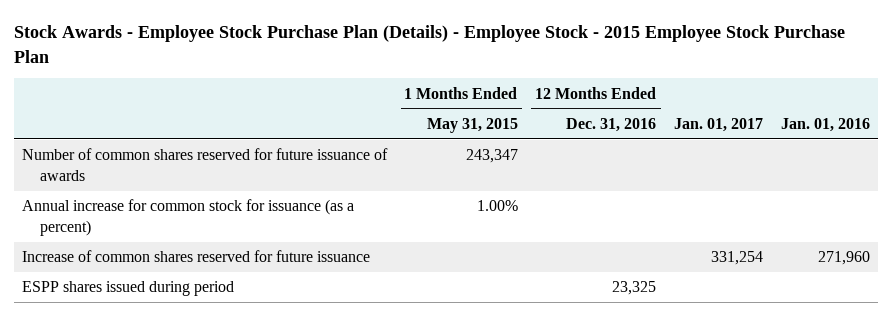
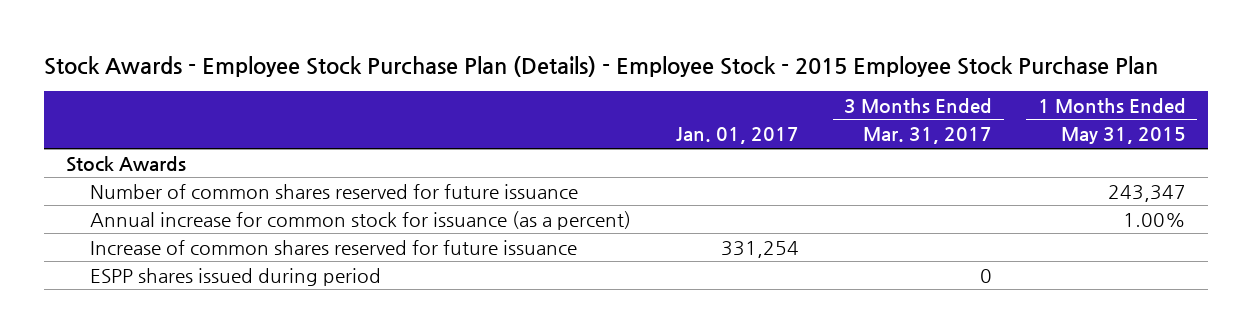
- | 1 Months Ended May 31, 2015 | 12 Months Ended Dec. 31, 2016 | Jan. 01, 2017 | Jan. 01, 2016
+ | Jan. 01, 2017 | 3 Months Ended Mar. 31, 2017 | 1 Months Ended May 31, 2015
- Number of common shares reserved for future issuance of awards | 243,347 | | |
+ Stock Awards
+ Number of common shares reserved for future issuance | | | 243,347

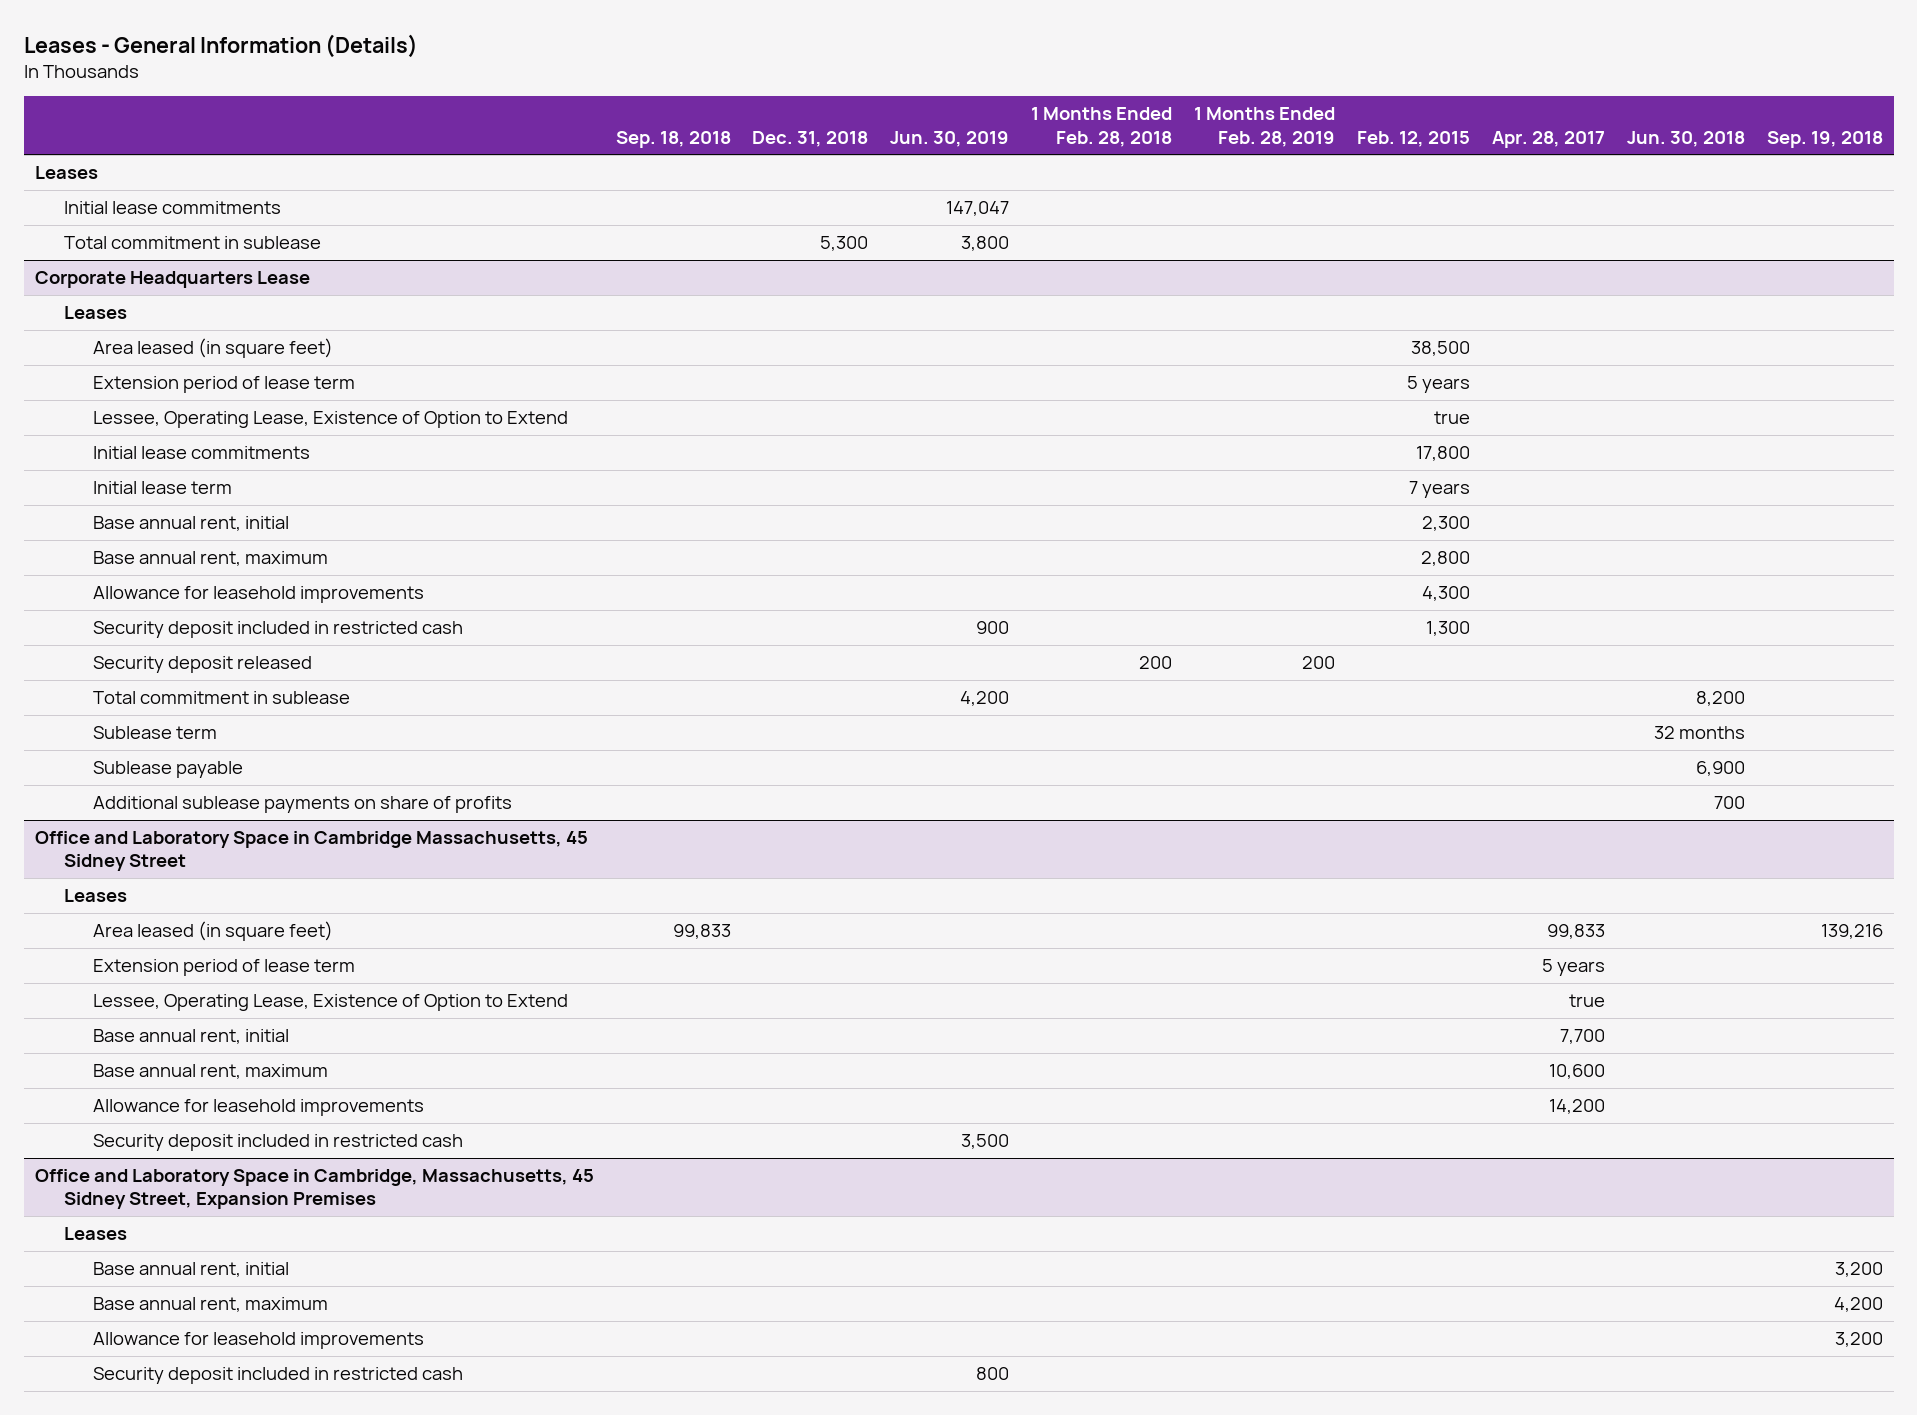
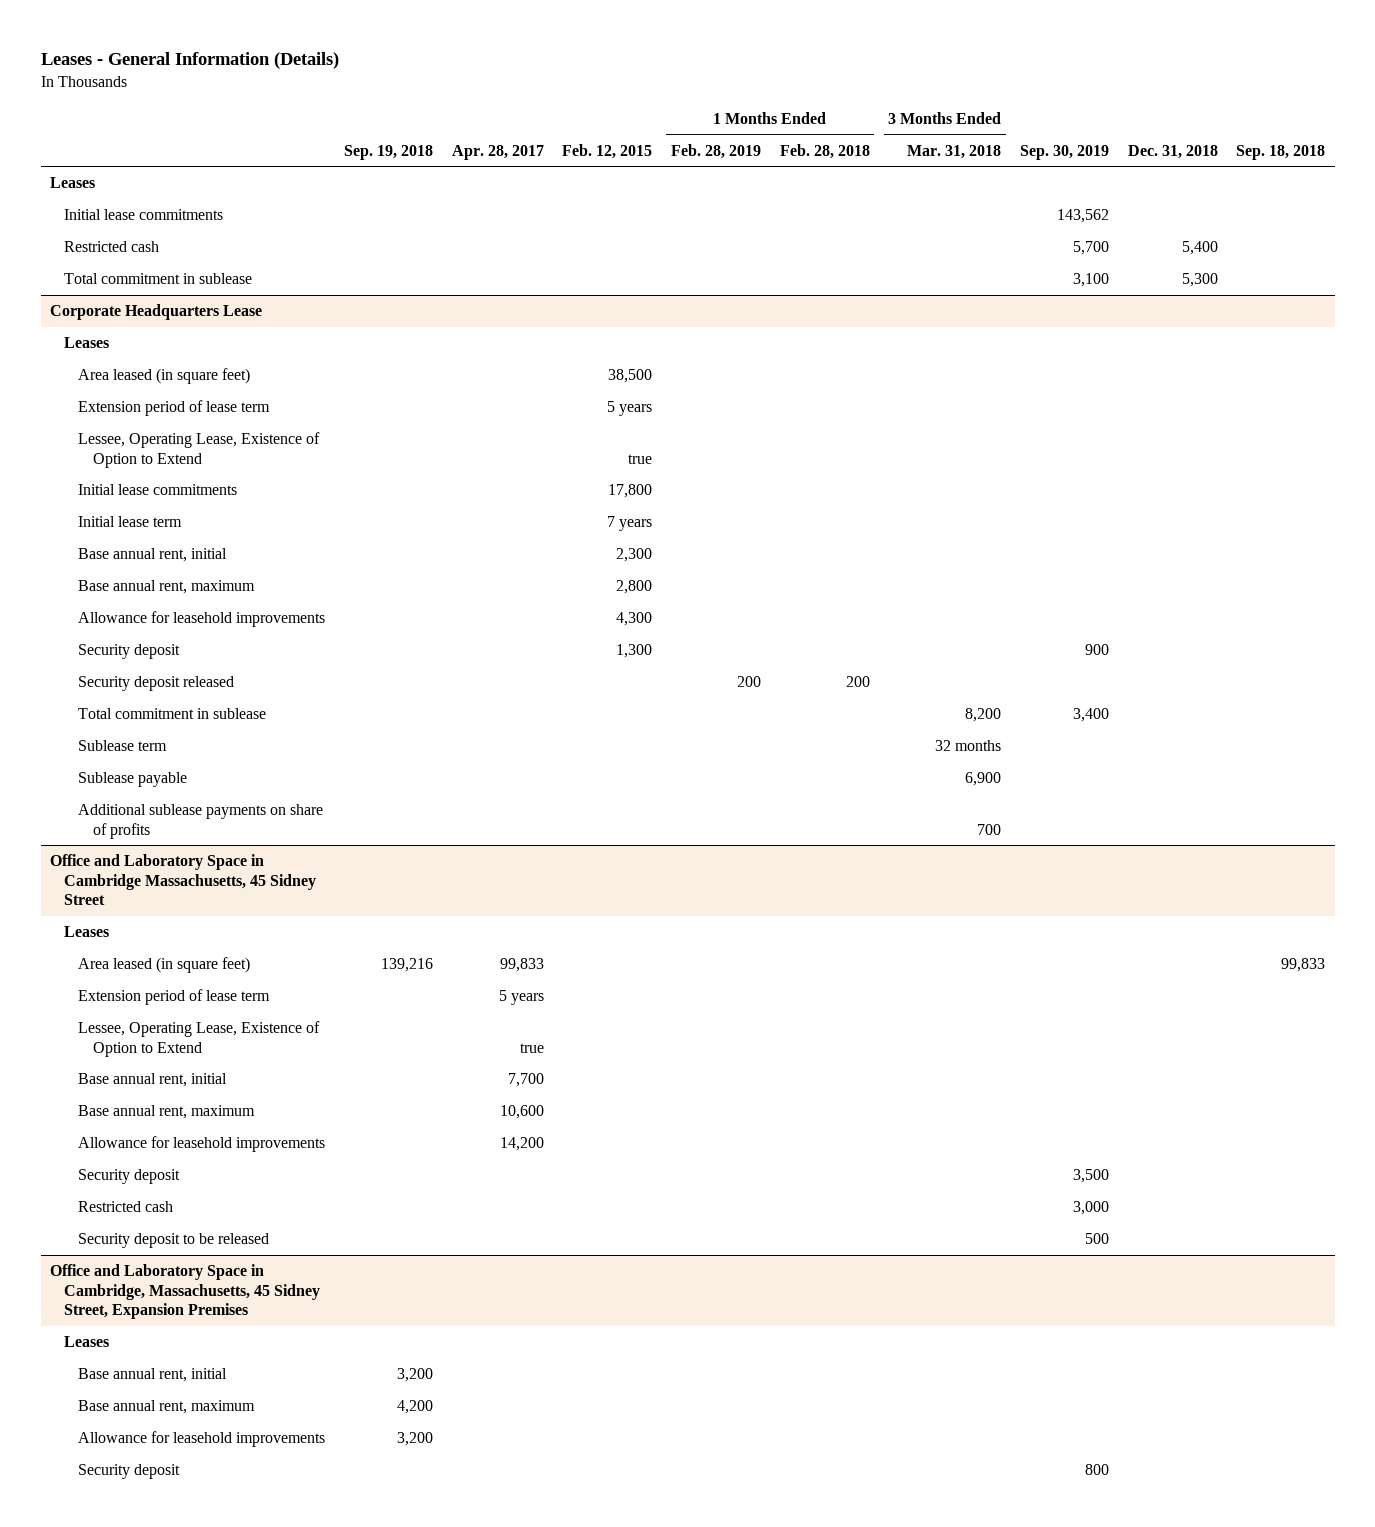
- | Sep. 18, 2018 | Dec. 31, 2018 | Jun. 30, 2019 | 1 Months Ended Feb. 28, 2018 | 1 Months Ended Feb. 28, 2019 | Feb. 12, 2015 | Apr. 28, 2017 | Jun. 30, 2018 | Sep. 19, 2018
+ | Sep. 19, 2018 | Apr. 28, 2017 | Feb. 12, 2015 | 1 Months Ended Feb. 28, 2019 | 1 Months Ended Feb. 28, 2018 | 3 Months Ended Mar. 31, 2018 | Sep. 30, 2019 | Dec. 31, 2018 | Sep. 18, 2018
+ Restricted cash | | | | | | | 5,700 | 5,400 |
@ Corporate Headquarters Lease
- Security deposit included in restricted cash | | | 900 | | | 1,300 | | |
+ Security deposit | | | 1,300 | | | | 900 | |
@ Office and Laboratory Space in Cambridge Massachusetts, 45 Sidney Street
- Security deposit included in restricted cash | | | 3,500 | | | | | |
+ Security deposit | | | | | | | 3,500 | |
+ Restricted cash | | | | | | | 3,000 | |
+ Security deposit to be released | | | | | | | 500 | |
@ Office and Laboratory Space in Cambridge, Massachusetts, 45 Sidney Street, Expansion Premises
- Security deposit included in restricted cash | | | 800 | | | | | |
+ Security deposit | | | | | | | 800 | |

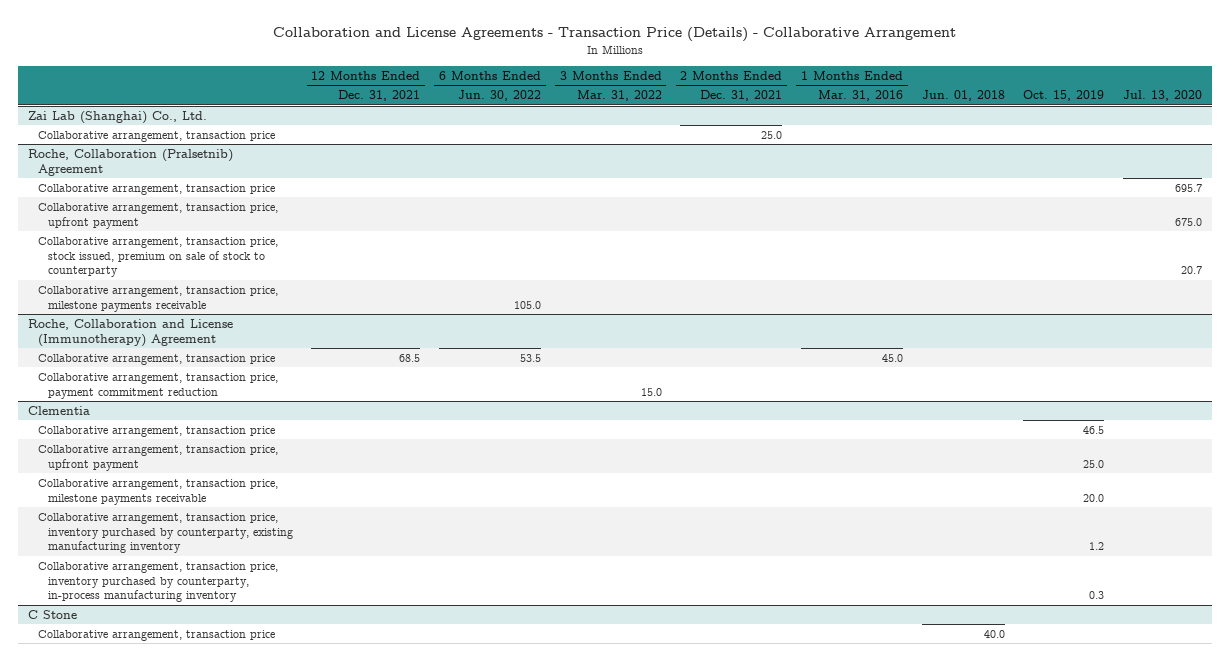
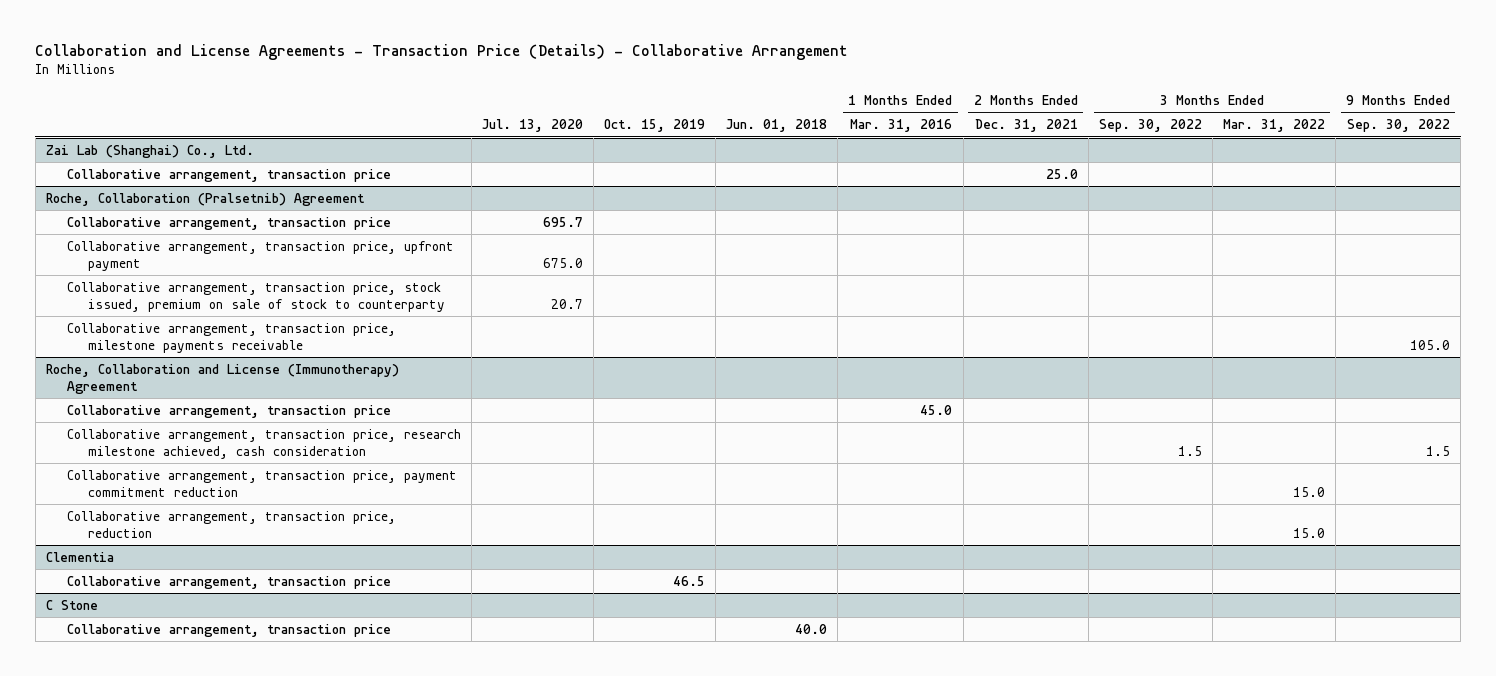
- | 12 Months Ended Dec. 31, 2021 | 6 Months Ended Jun. 30, 2022 | 3 Months Ended Mar. 31, 2022 | 2 Months Ended Dec. 31, 2021 | 1 Months Ended Mar. 31, 2016 | Jun. 01, 2018 | Oct. 15, 2019 | Jul. 13, 2020
+ | Jul. 13, 2020 | Oct. 15, 2019 | Jun. 01, 2018 | 1 Months Ended Mar. 31, 2016 | 2 Months Ended Dec. 31, 2021 | 3 Months Ended Sep. 30, 2022 | 3 Months Ended Mar. 31, 2022 | 9 Months Ended Sep. 30, 2022
@ Roche, Collaboration and License (Immunotherapy) Agreement
+ Collaborative arrangement, transaction price, research milestone achieved, cash consideration | | | | | | 1.5 | | 1.5
+ Collaborative arrangement, transaction price, reduction | | | | | | | 15.0 |
@ Clementia
- Collaborative arrangement, transaction price, upfront payment | | | | | | | 25.0 |
- Collaborative arrangement, transaction price, milestone payments receivable | | | | | | | 20.0 |
- Collaborative arrangement, transaction price, inventory purchased by counterparty, existing manufacturing inventory | | | | | | | 1.2 |
- Collaborative arrangement, transaction price, inventory purchased by counterparty, in-process manufacturing inventory | | | | | | | 0.3 |

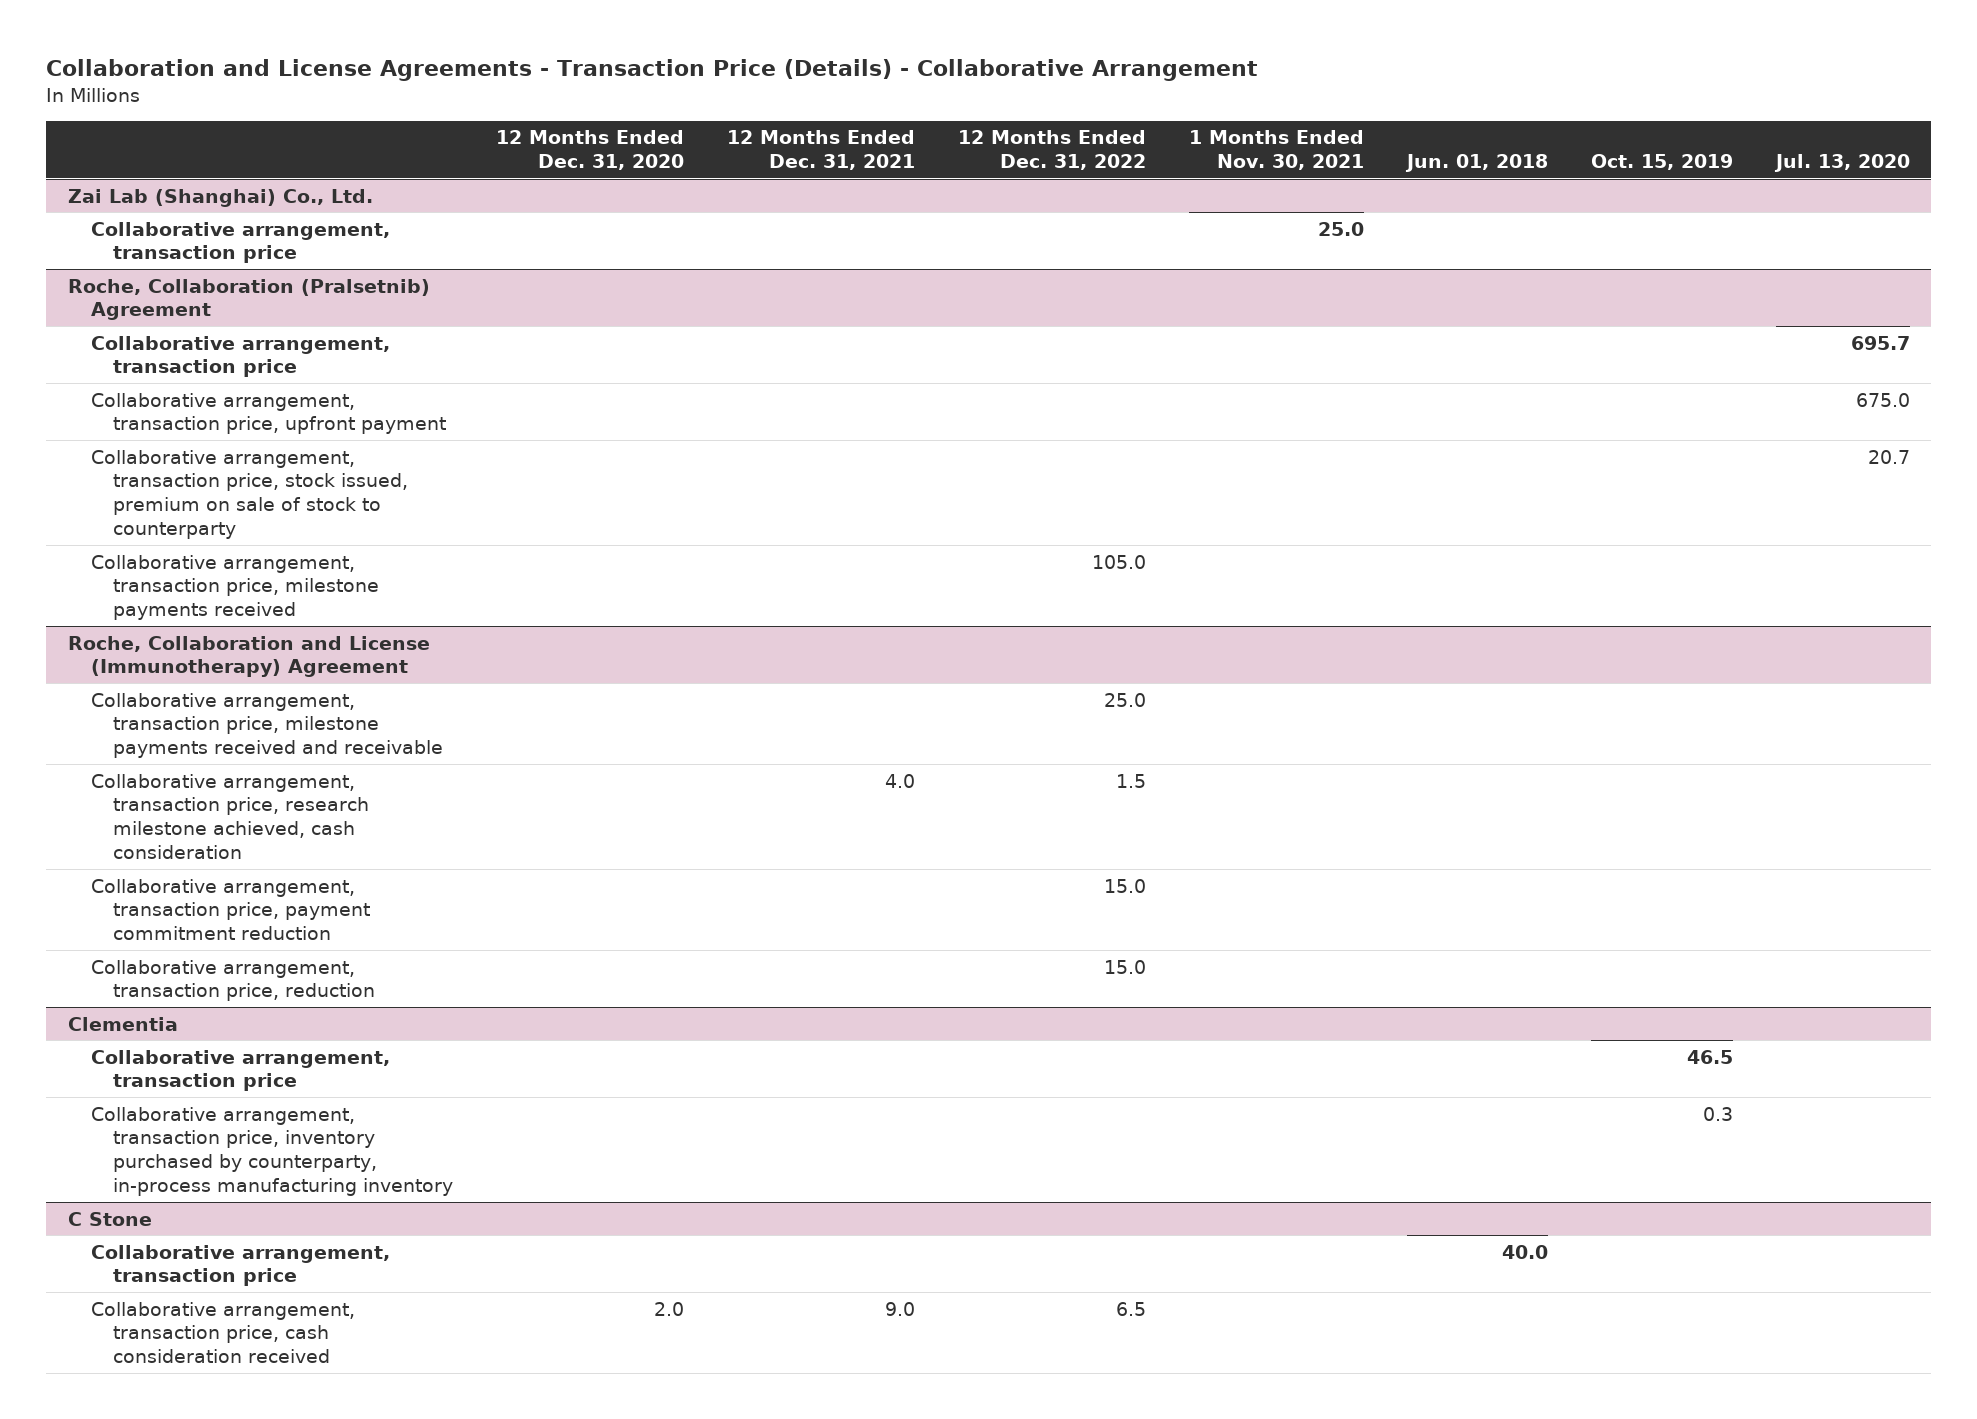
- | Jul. 13, 2020 | Oct. 15, 2019 | Jun. 01, 2018 | 1 Months Ended Mar. 31, 2016 | 2 Months Ended Dec. 31, 2021 | 3 Months Ended Sep. 30, 2022 | 3 Months Ended Mar. 31, 2022 | 9 Months Ended Sep. 30, 2022
+ | 12 Months Ended Dec. 31, 2020 | 12 Months Ended Dec. 31, 2021 | 12 Months Ended Dec. 31, 2022 | 1 Months Ended Nov. 30, 2021 | Jun. 01, 2018 | Oct. 15, 2019 | Jul. 13, 2020
@ Roche, Collaboration (Pralsetnib) Agreement
- Collaborative arrangement, transaction price, milestone payments receivable | | | | | | | | 105.0
+ Collaborative arrangement, transaction price, milestone payments received | | | 105.0 | | | |
@ Roche, Collaboration and License (Immunotherapy) Agreement
- Collaborative arrangement, transaction price | | | | 45.0 | | | |
+ Collaborative arrangement, transaction price, milestone payments received and receivable | | | 25.0 | | | |
@ Clementia
+ Collaborative arrangement, transaction price, inventory purchased by counterparty, in-process manufacturing inventory | | | | | | 0.3 |
@ C Stone
+ Collaborative arrangement, transaction price, cash consideration received | 2.0 | 9.0 | 6.5 | | | |

